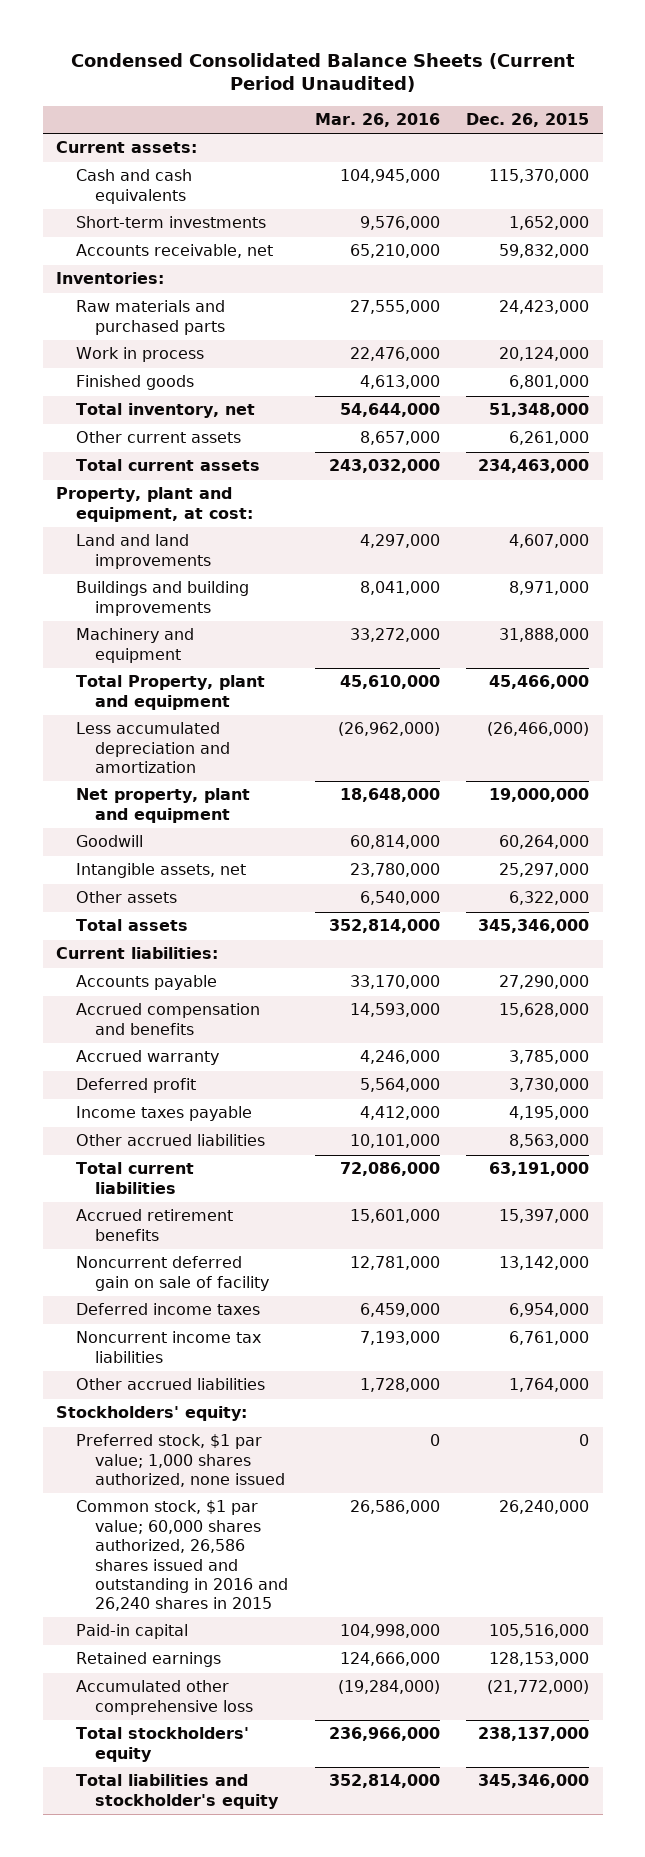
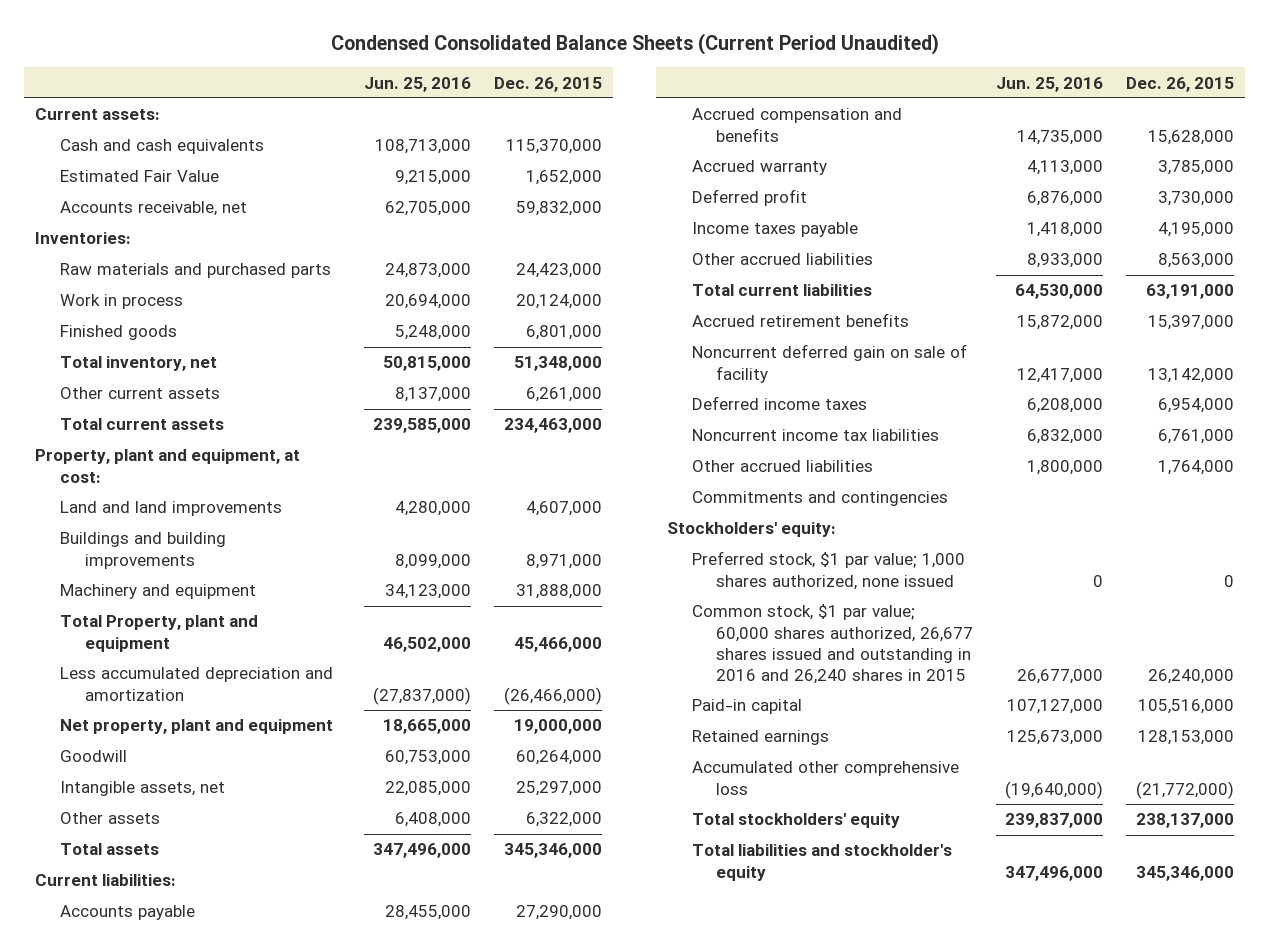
- | Mar. 26, 2016 | Dec. 26, 2015
+ | Jun. 25, 2016 | Dec. 26, 2015
- Short-term investments | 9,576,000 | 1,652,000
+ Estimated Fair Value | 9,215,000 | 1,652,000
+ Commitments and contingencies
- Common stock, $1 par value; 60,000 shares authorized, 26,586 shares issued and outstanding in 2016 and 26,240 shares in 2015 | 26,586,000 | 26,240,000
+ Common stock, $1 par value; 60,000 shares authorized, 26,677 shares issued and outstanding in 2016 and 26,240 shares in 2015 | 26,677,000 | 26,240,000

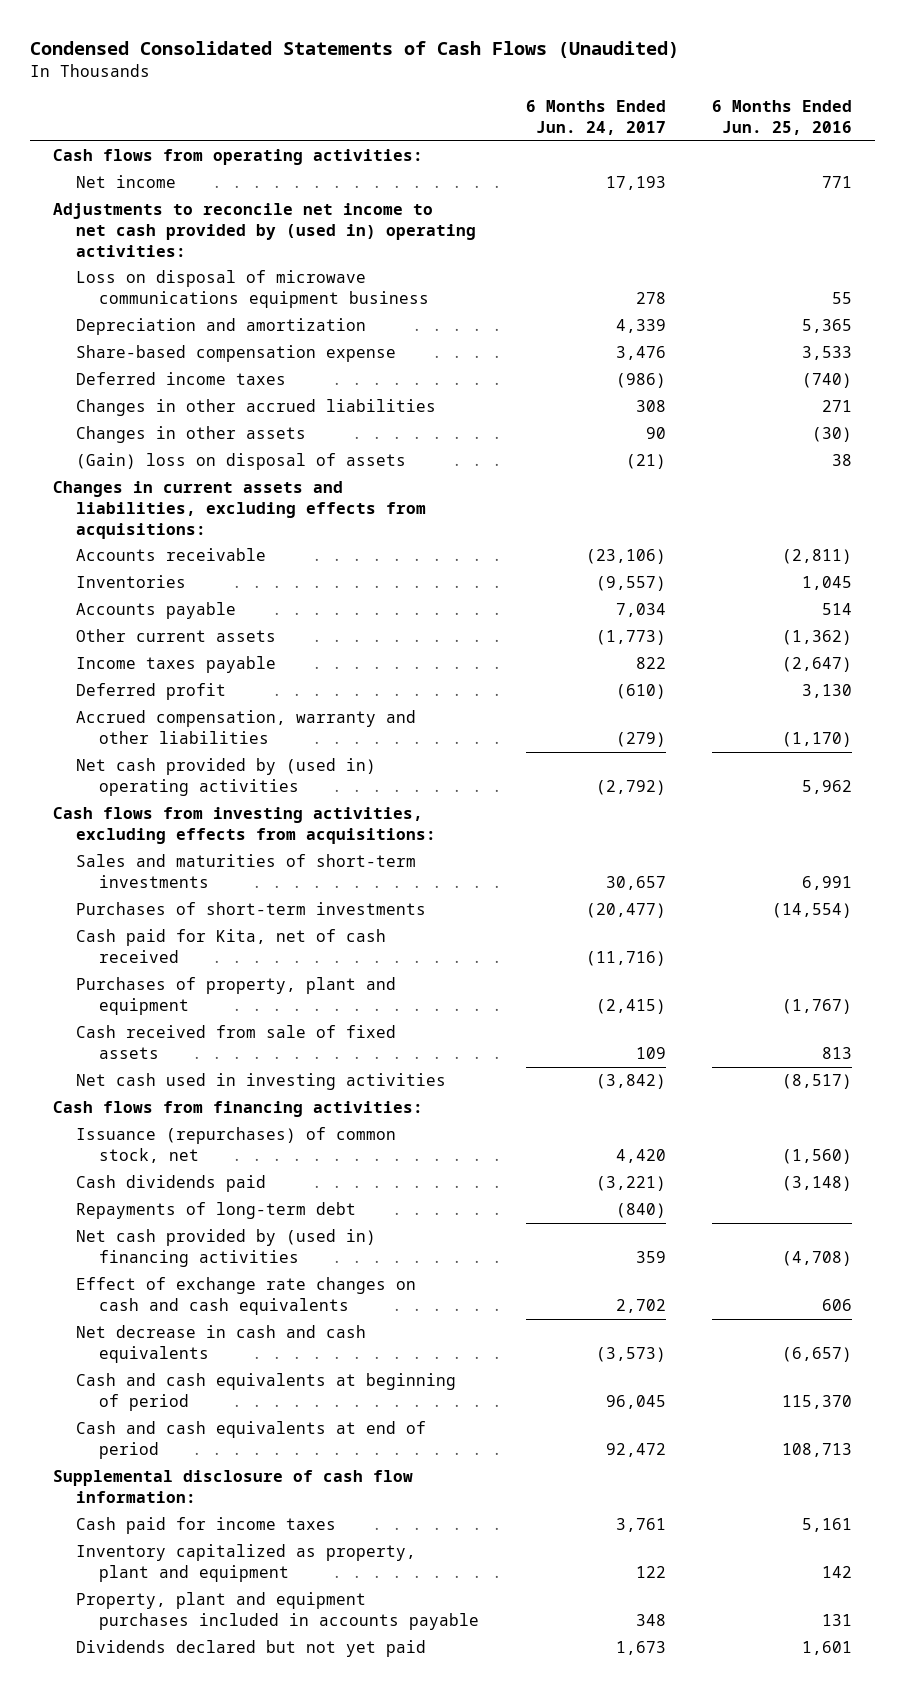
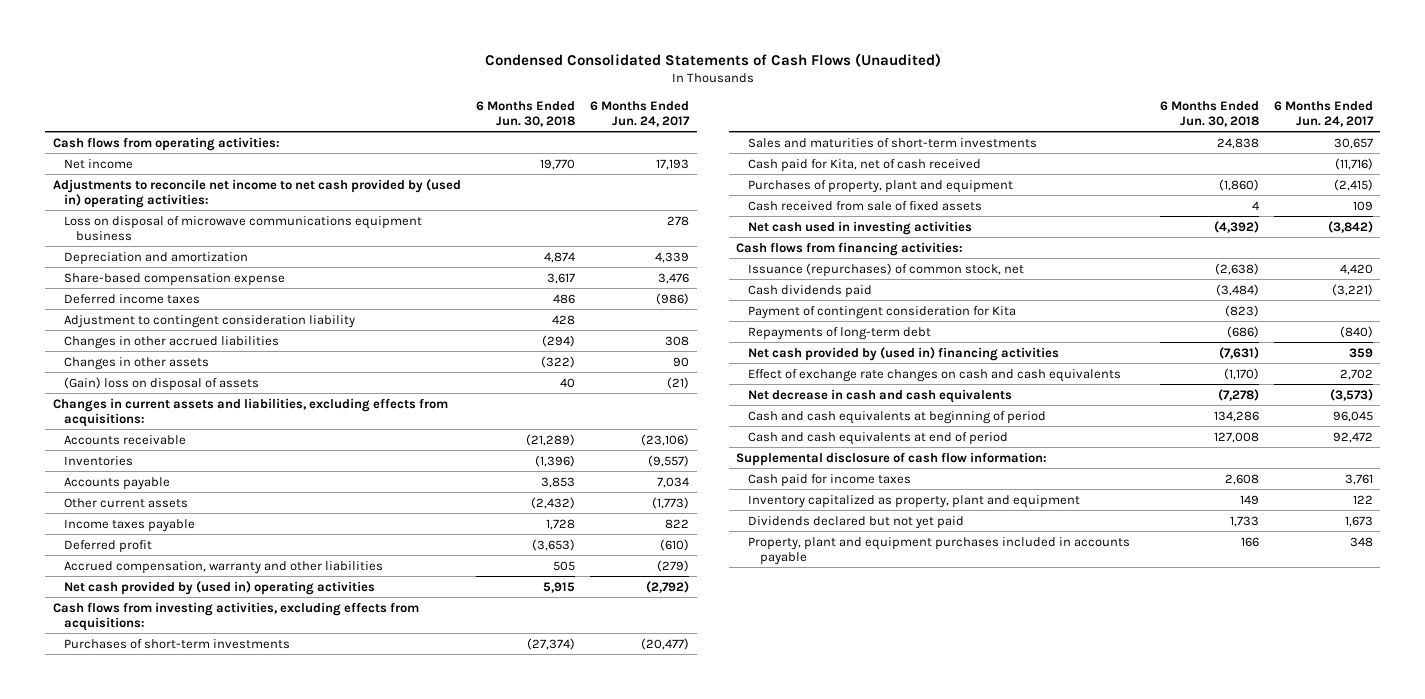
- | 6 Months Ended Jun. 24, 2017 | 6 Months Ended Jun. 25, 2016
+ | 6 Months Ended Jun. 30, 2018 | 6 Months Ended Jun. 24, 2017
+ Adjustment to contingent consideration liability | 428 |
moved down: Sales and maturities of short-term investments | 24,838 | 30,657
+ Payment of contingent consideration for Kita | (823) |
moved down: Property, plant and equipment purchases included in accounts payable | 166 | 348

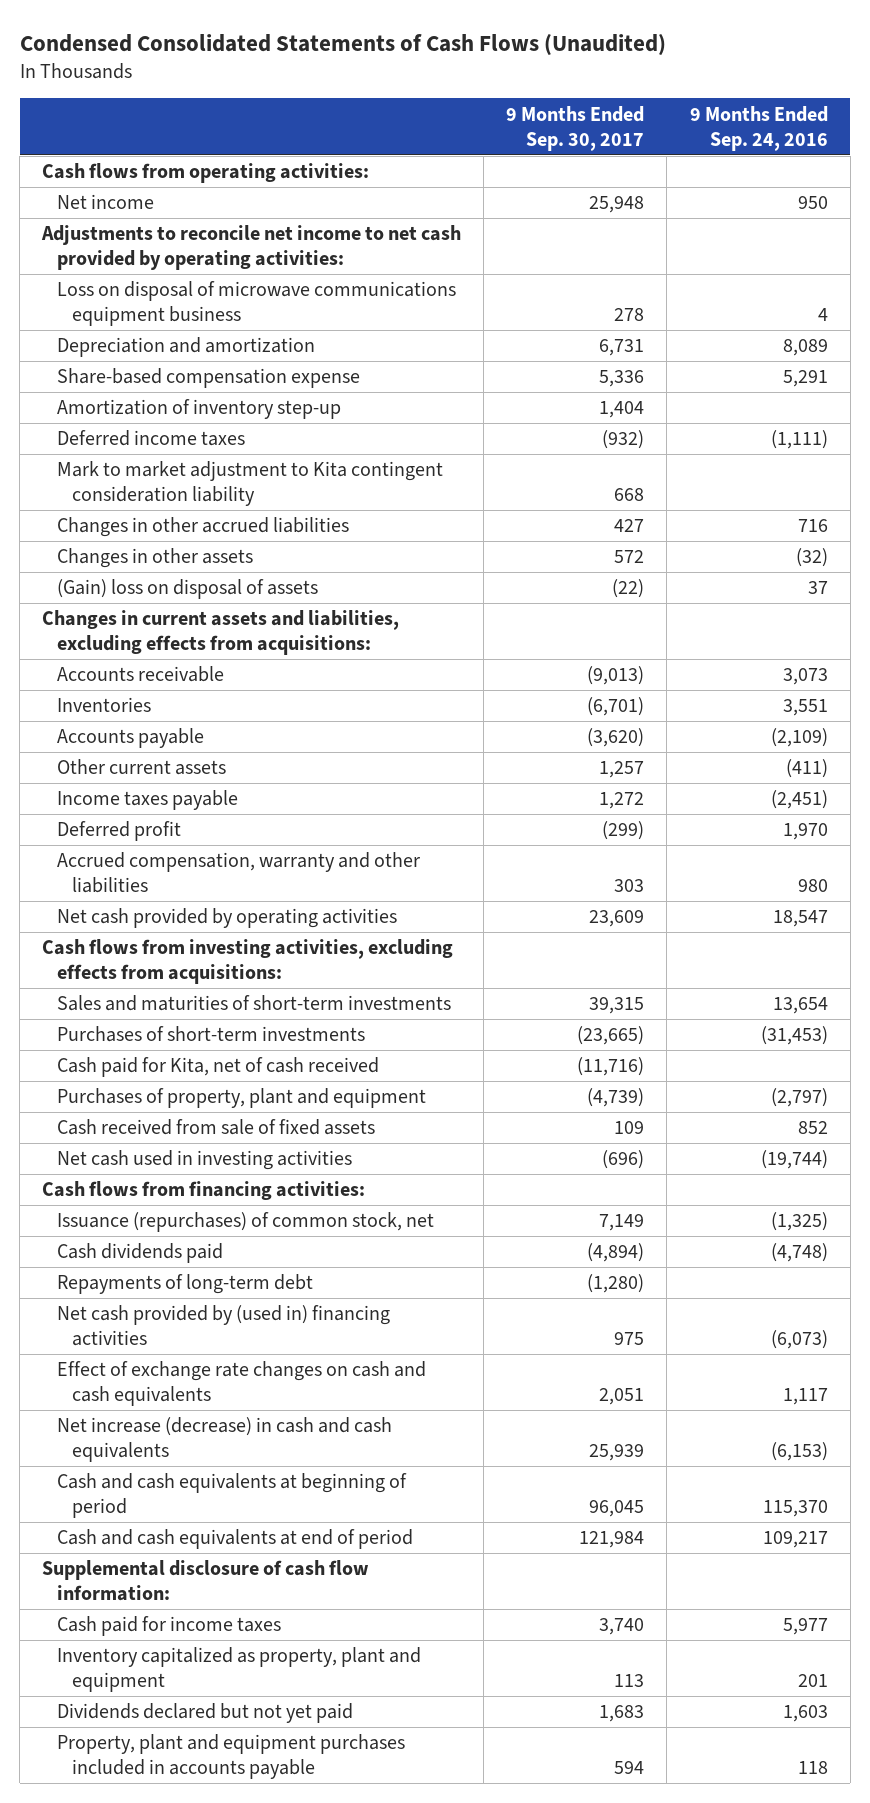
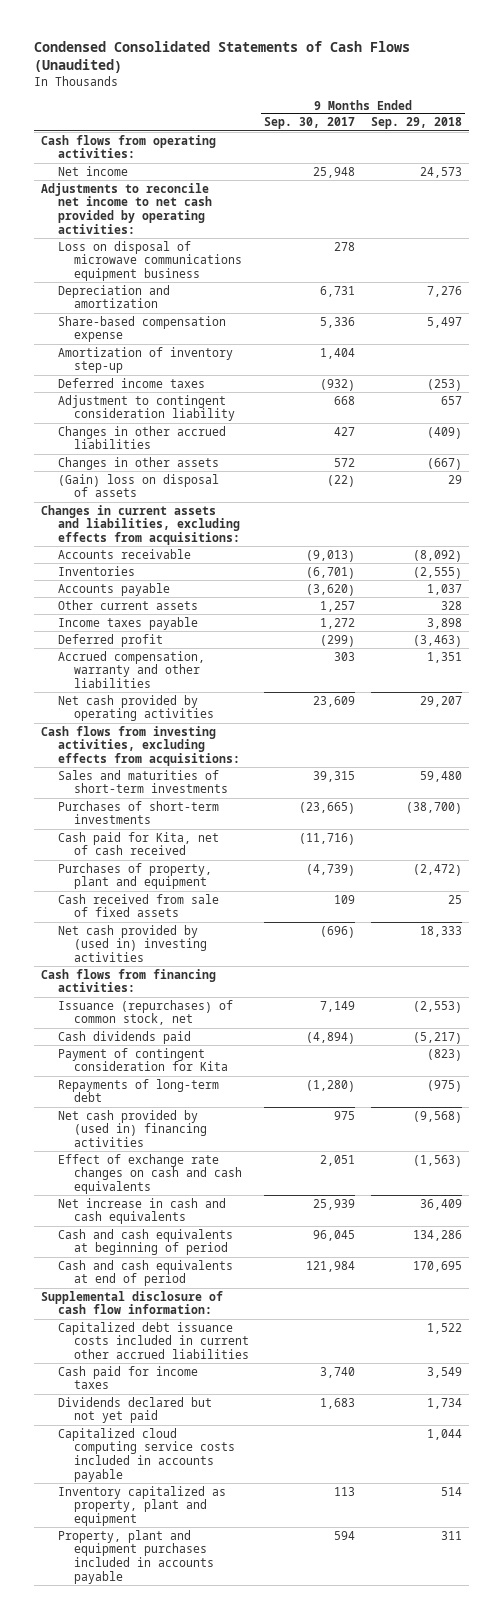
- | 9 Months Ended Sep. 30, 2017 | 9 Months Ended Sep. 24, 2016
+ | 9 Months Ended Sep. 30, 2017 | 9 Months Ended Sep. 29, 2018
- Mark to market adjustment to Kita contingent consideration liability | 668 |
+ Adjustment to contingent consideration liability | 668 | 657
- Net cash used in investing activities | (696) | (19,744)
+ Net cash provided by (used in) investing activities | (696) | 18,333
+ Payment of contingent consideration for Kita | | (823)
- Net increase (decrease) in cash and cash equivalents | 25,939 | (6,153)
+ Net increase in cash and cash equivalents | 25,939 | 36,409
+ Capitalized debt issuance costs included in current other accrued liabilities | | 1,522
+ Capitalized cloud computing service costs included in accounts payable | | 1,044
moved down: Inventory capitalized as property, plant and equipment | 113 | 514

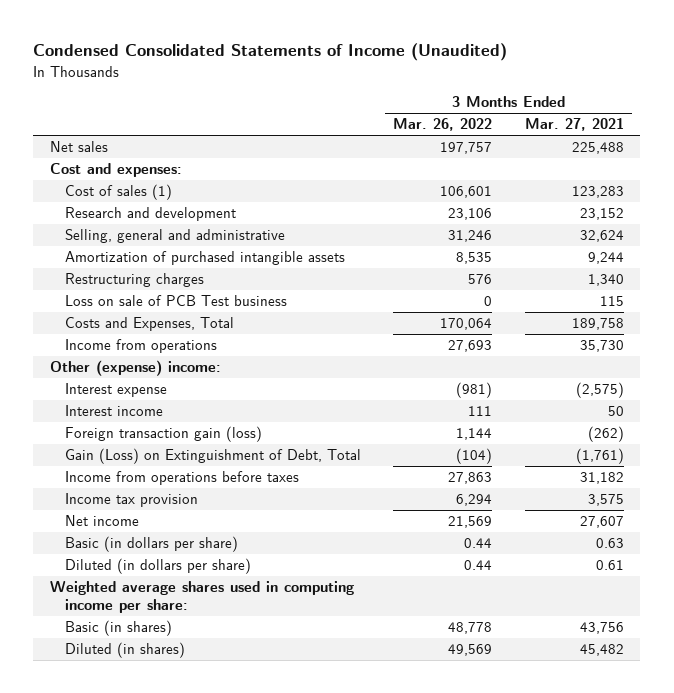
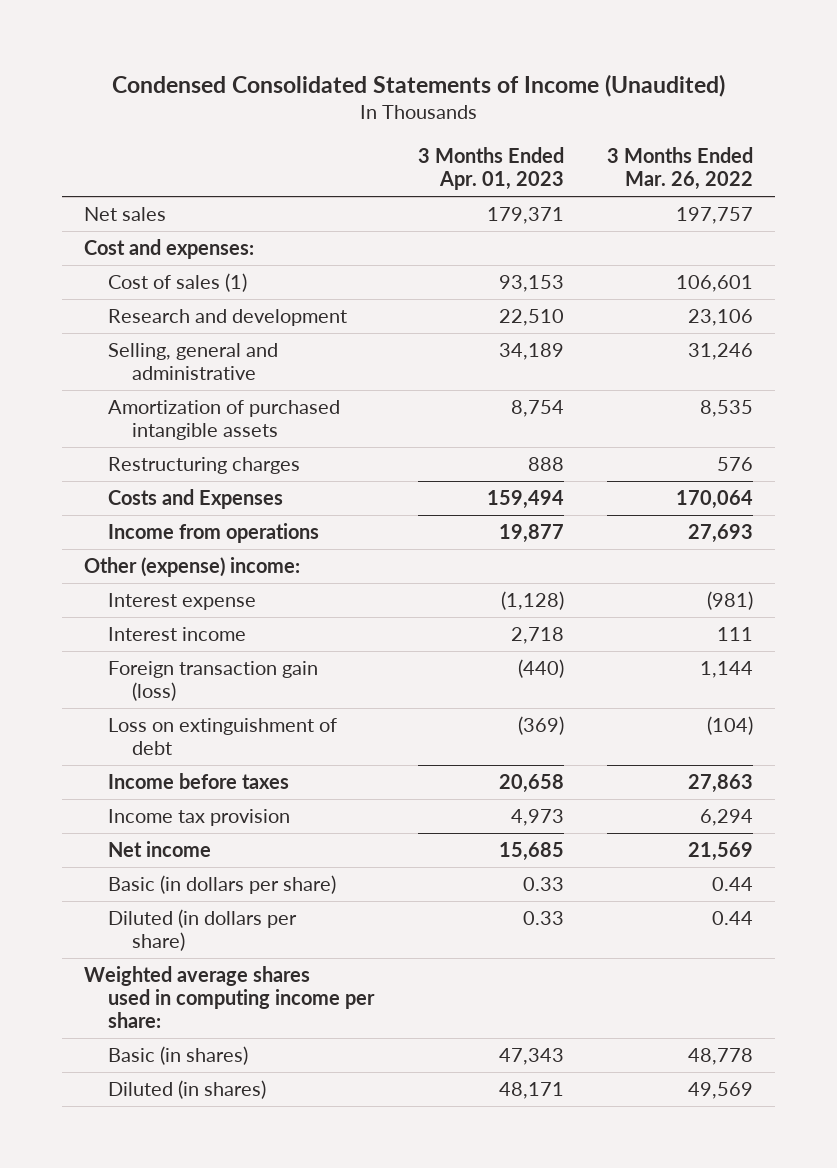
- | 3 Months Ended Mar. 26, 2022 | 3 Months Ended Mar. 27, 2021
+ | 3 Months Ended Apr. 01, 2023 | 3 Months Ended Mar. 26, 2022
- Loss on sale of PCB Test business | 0 | 115
- Costs and Expenses, Total | 170,064 | 189,758
+ Costs and Expenses | 159,494 | 170,064
- Gain (Loss) on Extinguishment of Debt, Total | (104) | (1,761)
- Income from operations before taxes | 27,863 | 31,182
+ Loss on extinguishment of debt | (369) | (104)
+ Income before taxes | 20,658 | 27,863

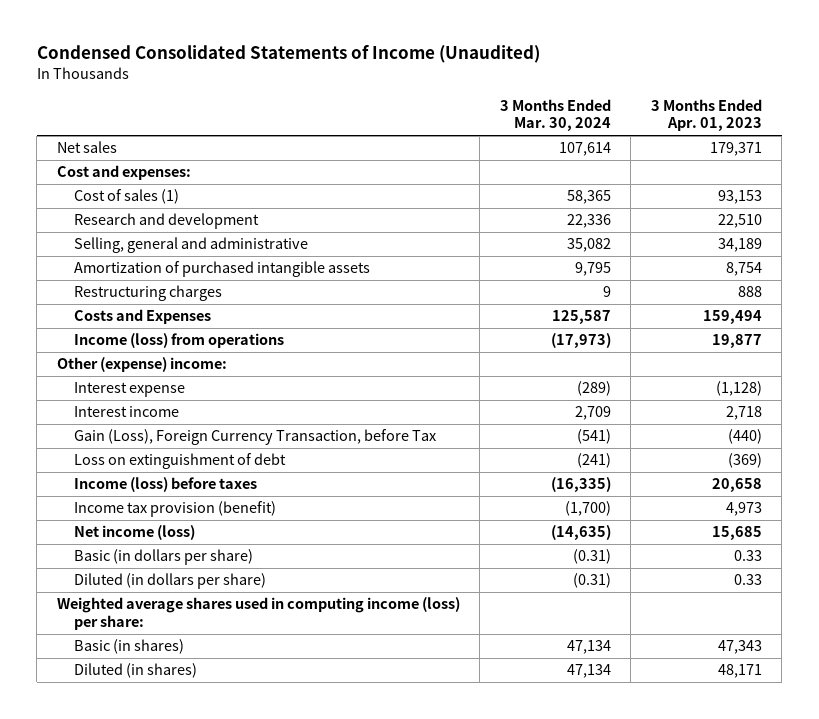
- | 3 Months Ended Apr. 01, 2023 | 3 Months Ended Mar. 26, 2022
+ | 3 Months Ended Mar. 30, 2024 | 3 Months Ended Apr. 01, 2023
- Income from operations | 19,877 | 27,693
+ Income (loss) from operations | (17,973) | 19,877
- Foreign transaction gain (loss) | (440) | 1,144
+ Gain (Loss), Foreign Currency Transaction, before Tax | (541) | (440)
- Income before taxes | 20,658 | 27,863
- Income tax provision | 4,973 | 6,294
- Net income | 15,685 | 21,569
+ Income (loss) before taxes | (16,335) | 20,658
+ Income tax provision (benefit) | (1,700) | 4,973
+ Net income (loss) | (14,635) | 15,685
- Weighted average shares used in computing income per share:
+ Weighted average shares used in computing income (loss) per share:

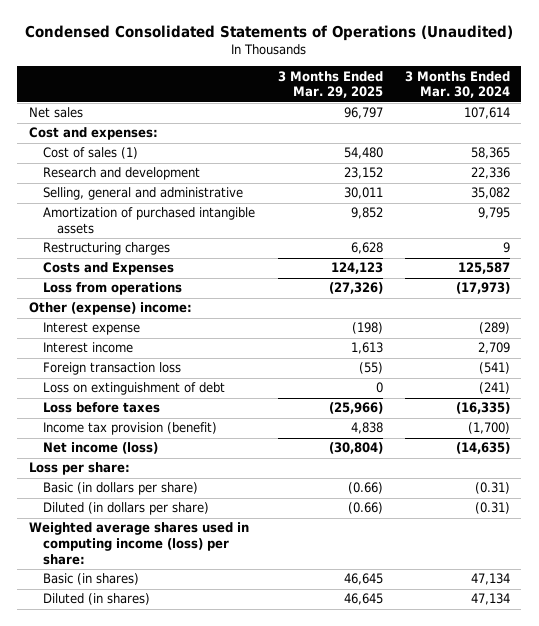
- Condensed Consolidated Statements of Income (Unaudited)
+ Condensed Consolidated Statements of Operations (Unaudited)
- | 3 Months Ended Mar. 30, 2024 | 3 Months Ended Apr. 01, 2023
+ | 3 Months Ended Mar. 29, 2025 | 3 Months Ended Mar. 30, 2024
- Income (loss) from operations | (17,973) | 19,877
+ Loss from operations | (27,326) | (17,973)
- Gain (Loss), Foreign Currency Transaction, before Tax | (541) | (440)
+ Foreign transaction loss | (55) | (541)
- Income (loss) before taxes | (16,335) | 20,658
+ Loss before taxes | (25,966) | (16,335)
+ Loss per share:

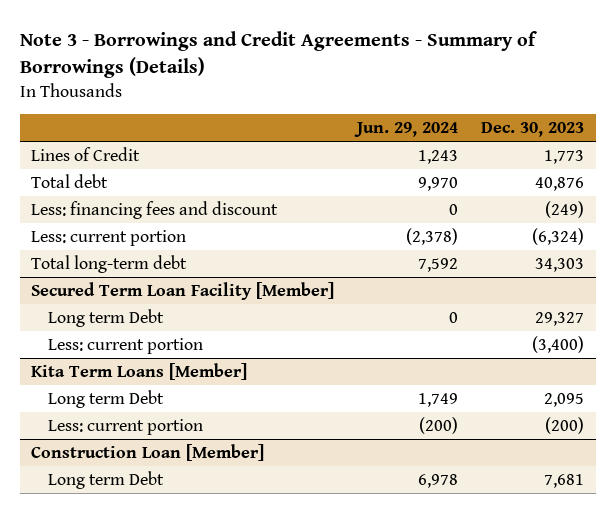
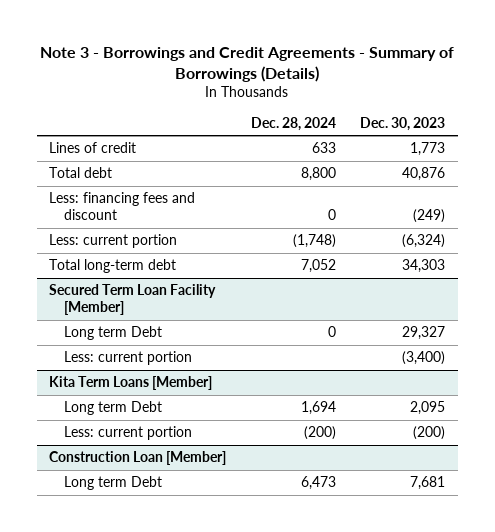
- | Jun. 29, 2024 | Dec. 30, 2023
+ | Dec. 28, 2024 | Dec. 30, 2023
- Lines of Credit | 1,243 | 1,773
+ Lines of credit | 633 | 1,773

